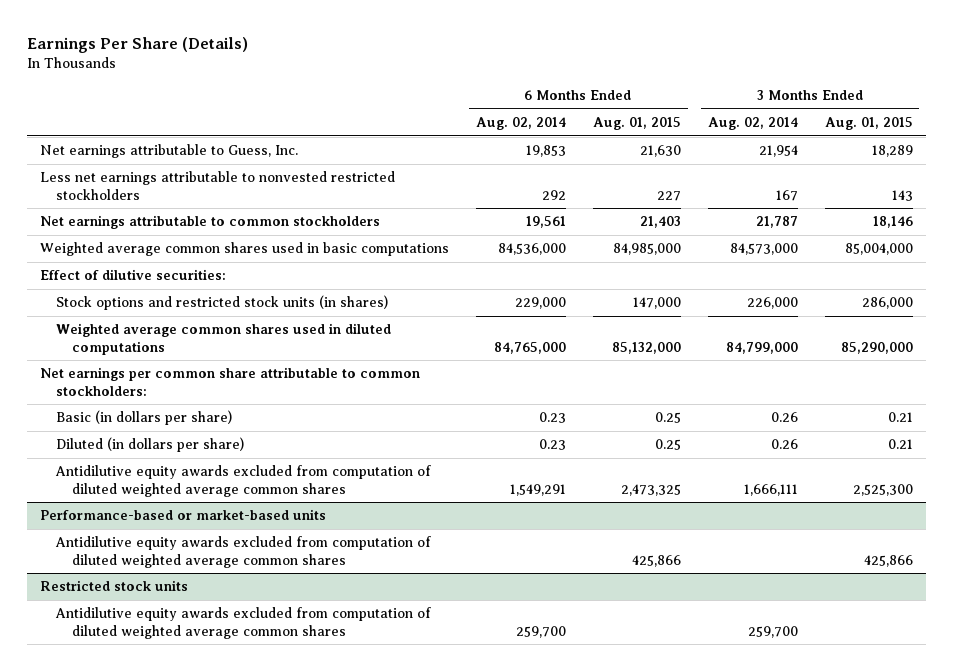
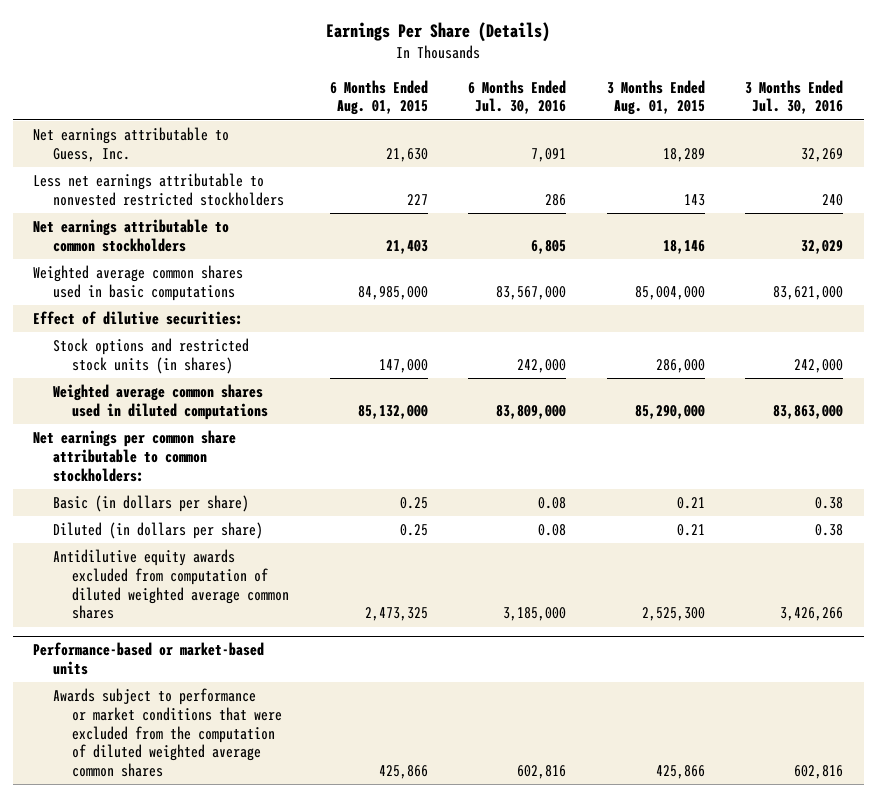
- | 6 Months Ended Aug. 02, 2014 | 6 Months Ended Aug. 01, 2015 | 3 Months Ended Aug. 02, 2014 | 3 Months Ended Aug. 01, 2015
+ | 6 Months Ended Aug. 01, 2015 | 6 Months Ended Jul. 30, 2016 | 3 Months Ended Aug. 01, 2015 | 3 Months Ended Jul. 30, 2016
@ Performance-based or market-based units
- Antidilutive equity awards excluded from computation of diluted weighted average common shares | | 425,866 | | 425,866
- Restricted stock units
- Antidilutive equity awards excluded from computation of diluted weighted average common shares | 259,700 | | 259,700 |
@ Performance-based or market-based units
+ Awards subject to performance or market conditions that were excluded from the computation of diluted weighted average common shares | 425,866 | 602,816 | 425,866 | 602,816

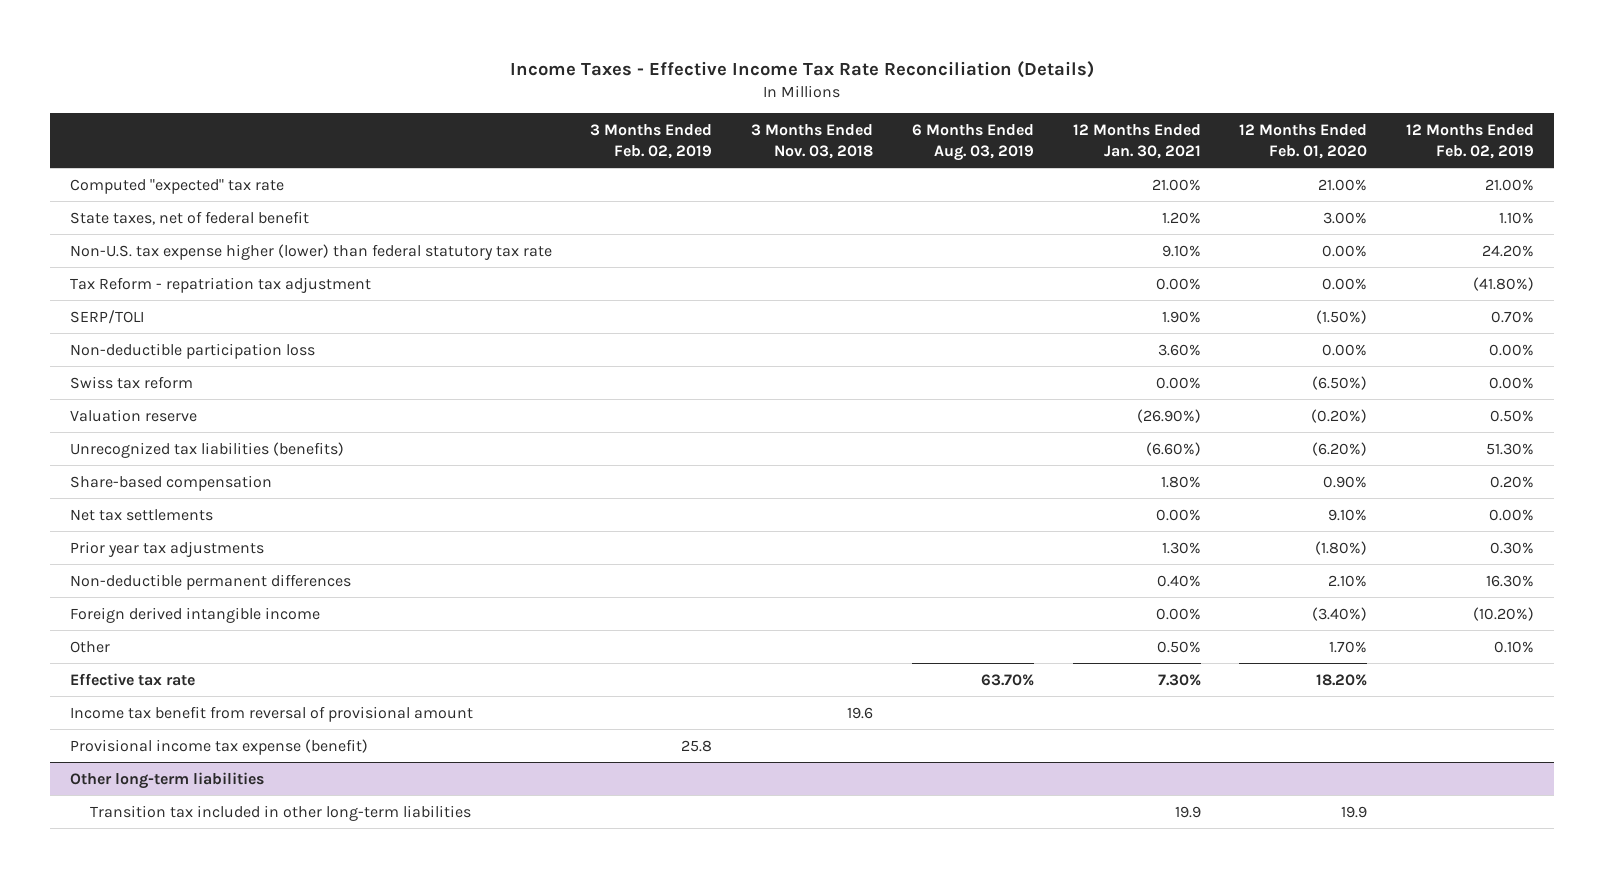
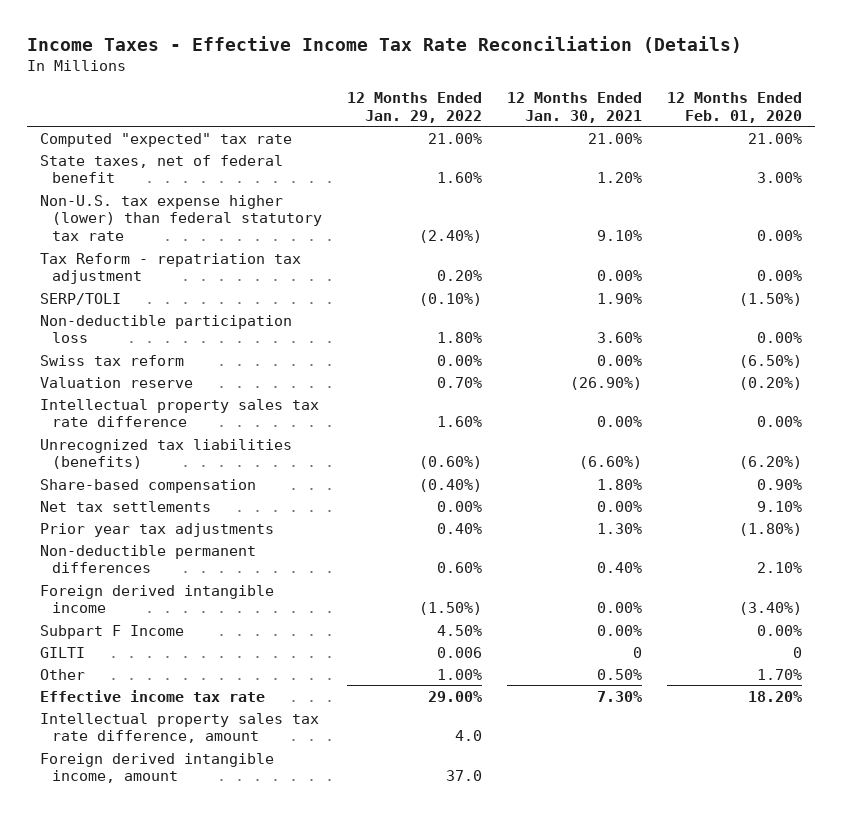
- | 3 Months Ended Feb. 02, 2019 | 3 Months Ended Nov. 03, 2018 | 6 Months Ended Aug. 03, 2019 | 12 Months Ended Jan. 30, 2021 | 12 Months Ended Feb. 01, 2020 | 12 Months Ended Feb. 02, 2019
+ | 12 Months Ended Jan. 29, 2022 | 12 Months Ended Jan. 30, 2021 | 12 Months Ended Feb. 01, 2020
+ Intellectual property sales tax rate difference | 1.60% | 0.00% | 0.00%
+ Subpart F Income | 4.50% | 0.00% | 0.00%
+ GILTI | 0.006 | 0 | 0
- Effective tax rate | | | 63.70% | 7.30% | 18.20% |
- Income tax benefit from reversal of provisional amount | | 19.6 | | | |
- Provisional income tax expense (benefit) | 25.8 | | | | |
- Other long-term liabilities
- Transition tax included in other long-term liabilities | | | | 19.9 | 19.9 |
+ Effective income tax rate | 29.00% | 7.30% | 18.20%
+ Intellectual property sales tax rate difference, amount | 4.0 | |
+ Foreign derived intangible income, amount | 37.0 | |

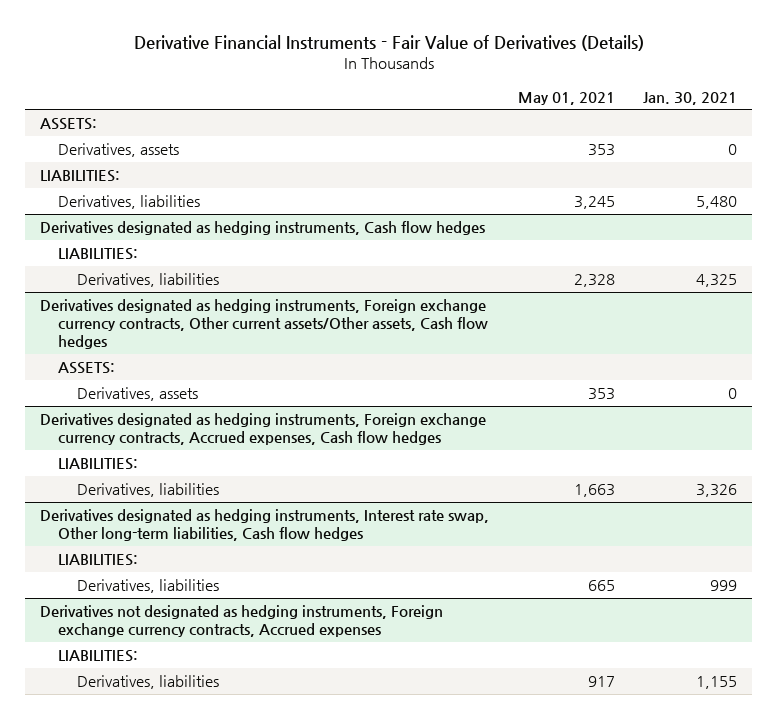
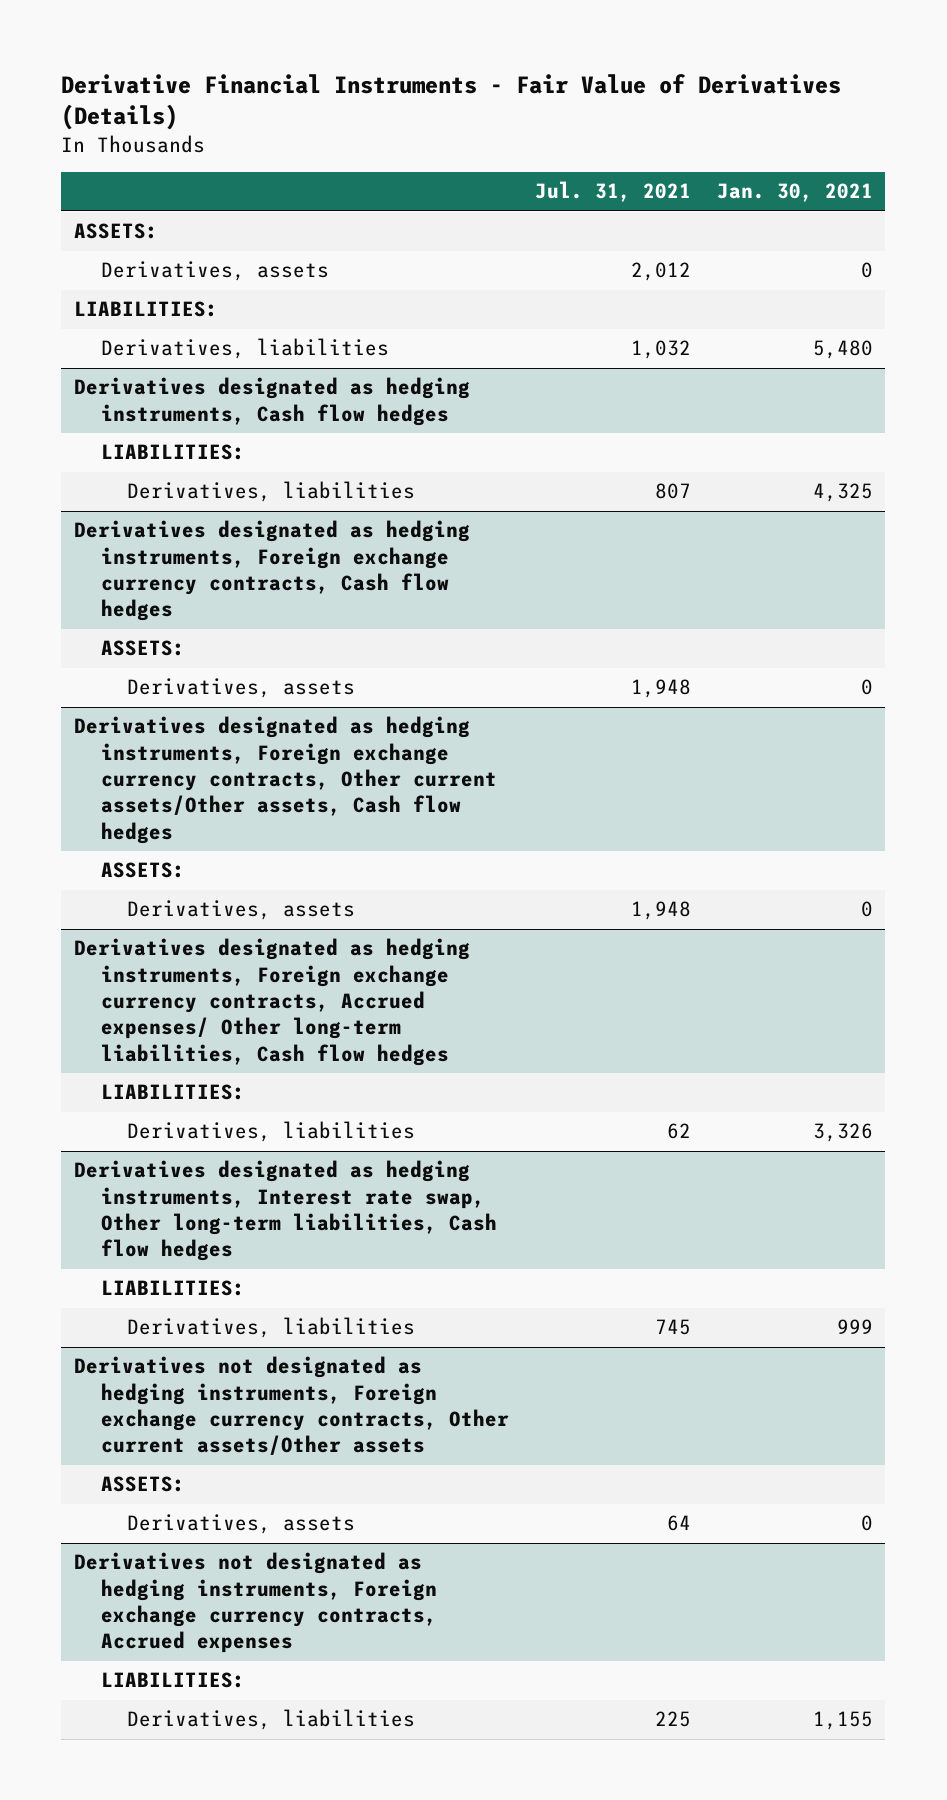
- | May 01, 2021 | Jan. 30, 2021
+ | Jul. 31, 2021 | Jan. 30, 2021
+ Derivatives designated as hedging instruments, Foreign exchange currency contracts, Cash flow hedges
+ ASSETS:
+ Derivatives, assets | 1,948 | 0
- Derivatives designated as hedging instruments, Foreign exchange currency contracts, Accrued expenses, Cash flow hedges
+ Derivatives designated as hedging instruments, Foreign exchange currency contracts, Accrued expenses/ Other long-term liabilities, Cash flow hedges
+ Derivatives not designated as hedging instruments, Foreign exchange currency contracts, Other current assets/Other assets
+ ASSETS:
+ Derivatives, assets | 64 | 0

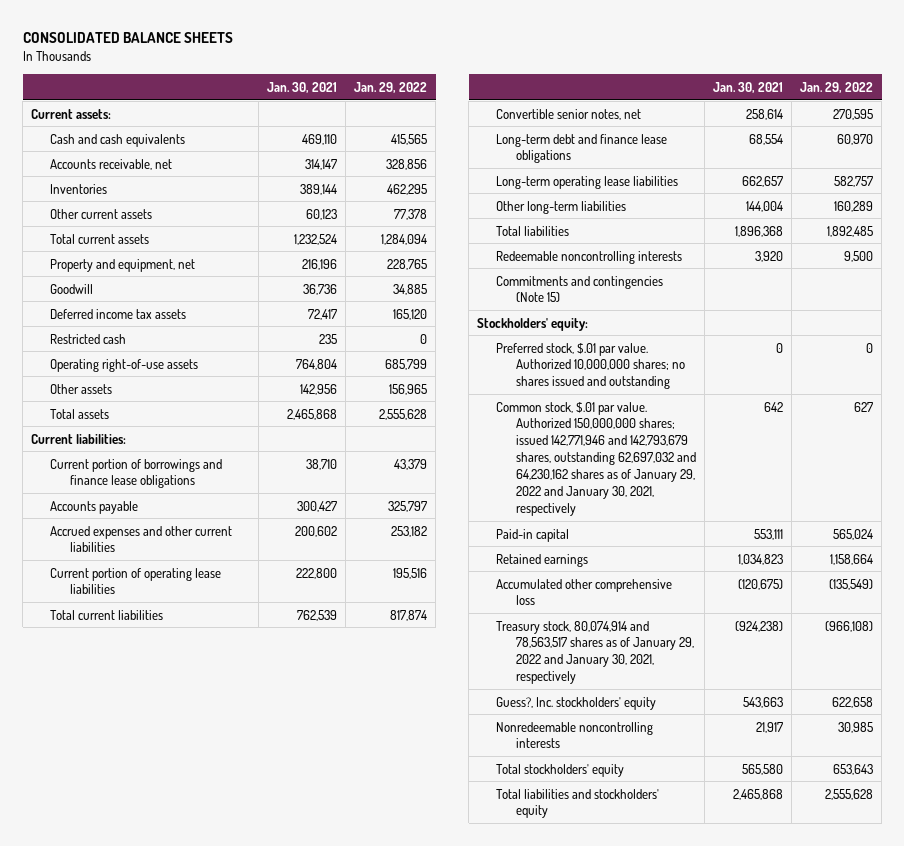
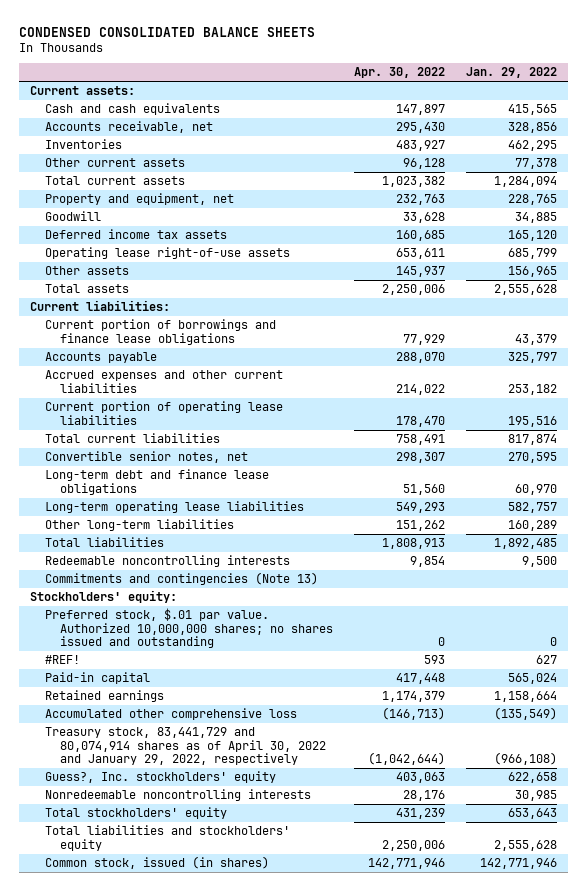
- CONSOLIDATED BALANCE SHEETS
+ CONDENSED CONSOLIDATED BALANCE SHEETS
- | Jan. 30, 2021 | Jan. 29, 2022
+ | Apr. 30, 2022 | Jan. 29, 2022
- Restricted cash | 235 | 0
- Operating right-of-use assets | 764,804 | 685,799
+ Operating lease right-of-use assets | 653,611 | 685,799
- Commitments and contingencies (Note 15)
+ Commitments and contingencies (Note 13)
- Common stock, $.01 par value. Authorized 150,000,000 shares; issued 142,771,946 and 142,793,679 shares, outstanding 62,697,032 and 64,230,162 shares as of January 29, 2022 and January 30, 2021, respectively | 642 | 627
+ #REF! | 593 | 627
- Treasury stock, 80,074,914 and 78,563,517 shares as of January 29, 2022 and January 30, 2021, respectively | (924,238) | (966,108)
+ Treasury stock, 83,441,729 and 80,074,914 shares as of April 30, 2022 and January 29, 2022, respectively | (1,042,644) | (966,108)
+ Common stock, issued (in shares) | 142,771,946 | 142,771,946

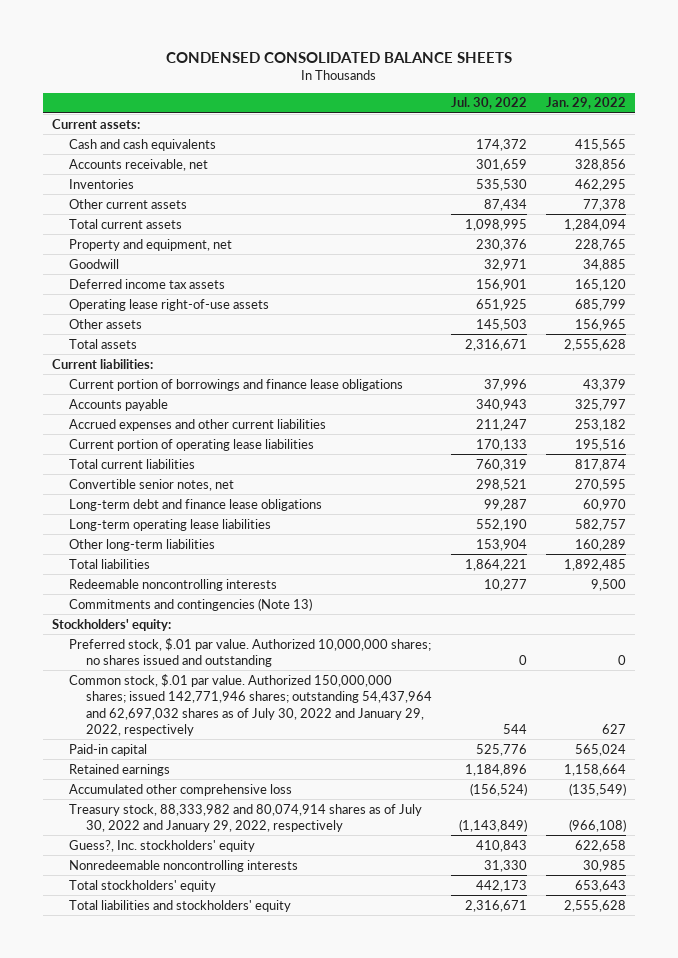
- | Apr. 30, 2022 | Jan. 29, 2022
+ | Jul. 30, 2022 | Jan. 29, 2022
- #REF! | 593 | 627
+ Common stock, $.01 par value. Authorized 150,000,000 shares; issued 142,771,946 shares; outstanding 54,437,964 and 62,697,032 shares as of July 30, 2022 and January 29, 2022, respectively | 544 | 627
- Treasury stock, 83,441,729 and 80,074,914 shares as of April 30, 2022 and January 29, 2022, respectively | (1,042,644) | (966,108)
+ Treasury stock, 88,333,982 and 80,074,914 shares as of July 30, 2022 and January 29, 2022, respectively | (1,143,849) | (966,108)
- Common stock, issued (in shares) | 142,771,946 | 142,771,946

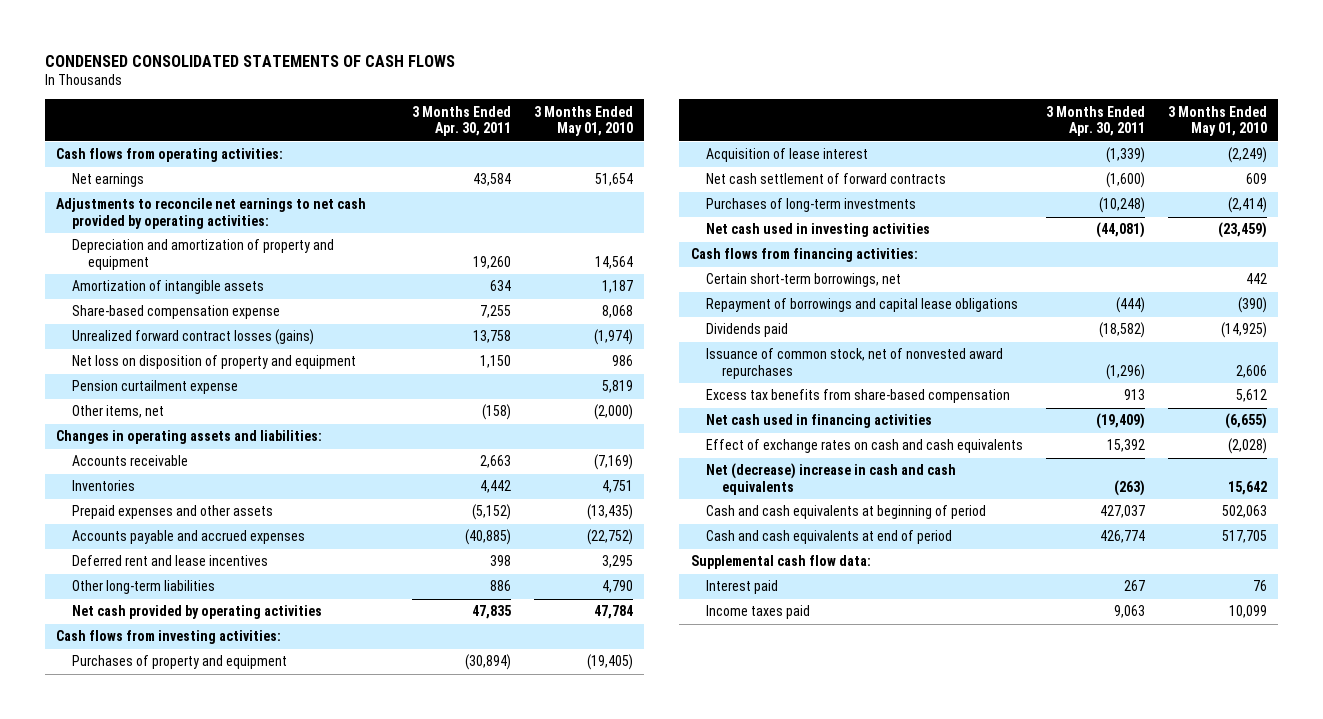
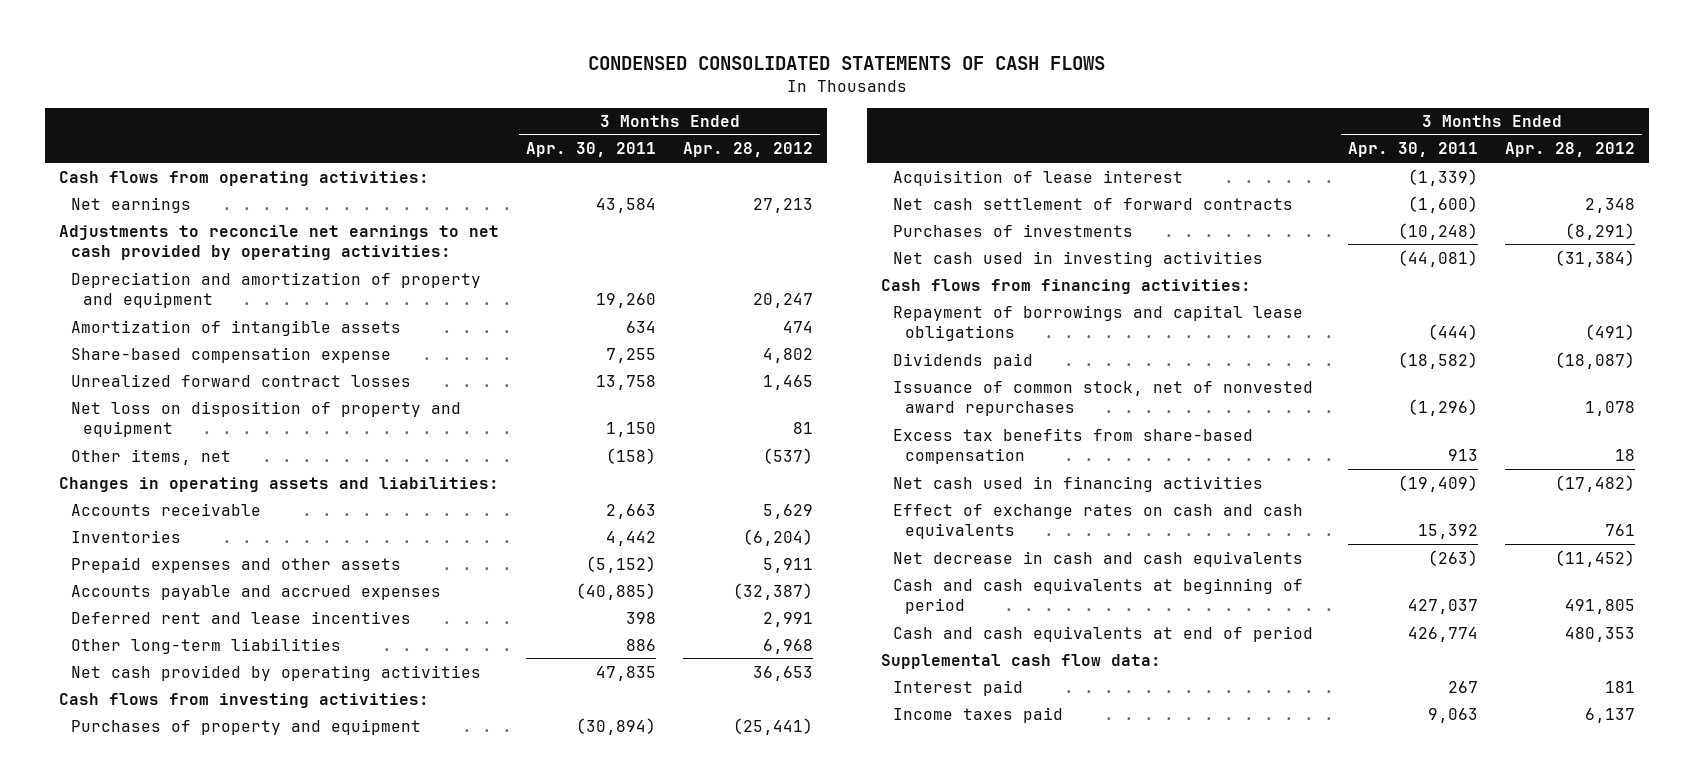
- | 3 Months Ended Apr. 30, 2011 | 3 Months Ended May 01, 2010
+ | 3 Months Ended Apr. 30, 2011 | 3 Months Ended Apr. 28, 2012
- Unrealized forward contract losses (gains) | 13,758 | (1,974)
+ Unrealized forward contract losses | 13,758 | 1,465
- Pension curtailment expense | | 5,819
- Purchases of long-term investments | (10,248) | (2,414)
+ Purchases of investments | (10,248) | (8,291)
- Certain short-term borrowings, net | | 442
- Net (decrease) increase in cash and cash equivalents | (263) | 15,642
+ Net decrease in cash and cash equivalents | (263) | (11,452)

